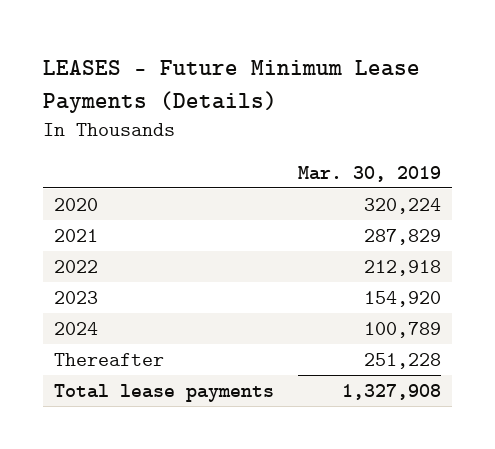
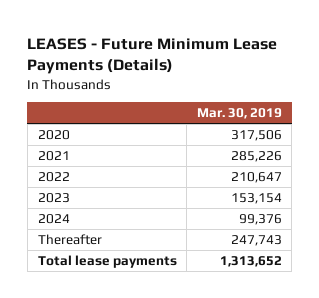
- 2020 | 320,224
- 2021 | 287,829
- 2022 | 212,918
- 2023 | 154,920
- 2024 | 100,789
- Thereafter | 251,228
- Total lease payments | 1,327,908
+ 2020 | 317,506
+ 2021 | 285,226
+ 2022 | 210,647
+ 2023 | 153,154
+ 2024 | 99,376
+ Thereafter | 247,743
+ Total lease payments | 1,313,652

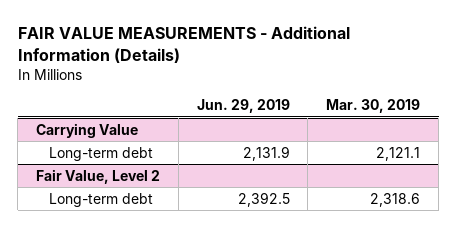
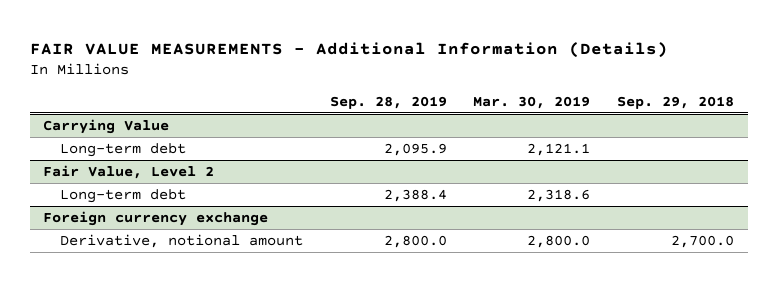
- | Jun. 29, 2019 | Mar. 30, 2019
+ | Sep. 28, 2019 | Mar. 30, 2019 | Sep. 29, 2018
+ Foreign currency exchange
+ Derivative, notional amount | 2,800.0 | 2,800.0 | 2,700.0

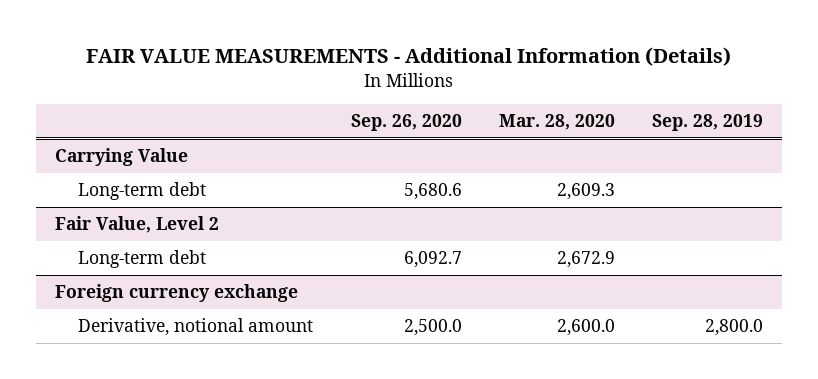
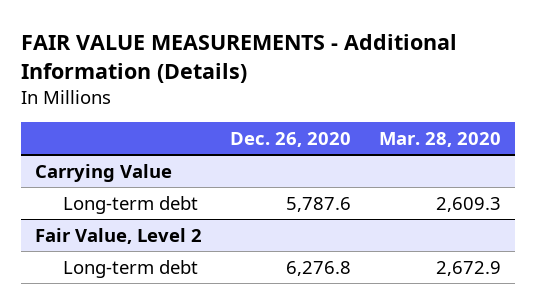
- | Sep. 26, 2020 | Mar. 28, 2020 | Sep. 28, 2019
+ | Dec. 26, 2020 | Mar. 28, 2020
- Foreign currency exchange
- Derivative, notional amount | 2,500.0 | 2,600.0 | 2,800.0

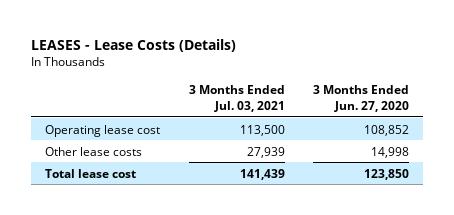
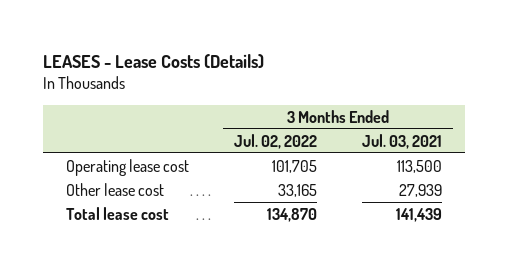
- | 3 Months Ended Jul. 03, 2021 | 3 Months Ended Jun. 27, 2020
+ | 3 Months Ended Jul. 02, 2022 | 3 Months Ended Jul. 03, 2021
- Other lease costs | 27,939 | 14,998
+ Other lease cost | 33,165 | 27,939

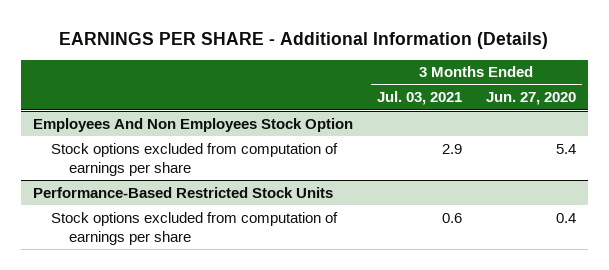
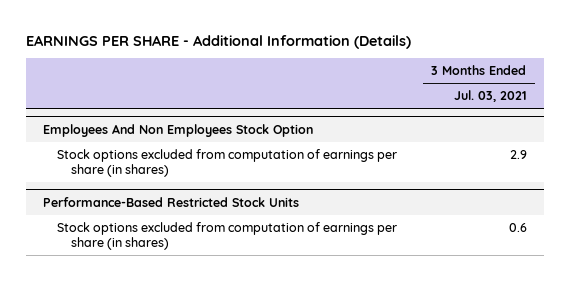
- | 3 Months Ended Jul. 03, 2021 | 3 Months Ended Jun. 27, 2020
+ | 3 Months Ended Jul. 03, 2021
@ Employees And Non Employees Stock Option
- Stock options excluded from computation of earnings per share | 2.9 | 5.4
+ Stock options excluded from computation of earnings per share (in shares) | 2.9
@ Performance-Based Restricted Stock Units
- Stock options excluded from computation of earnings per share | 0.6 | 0.4
+ Stock options excluded from computation of earnings per share (in shares) | 0.6

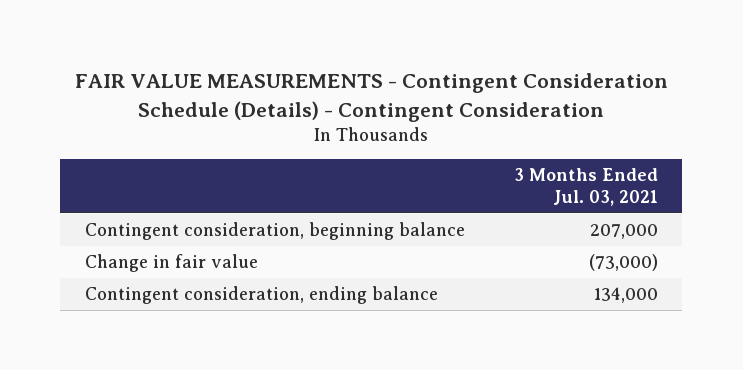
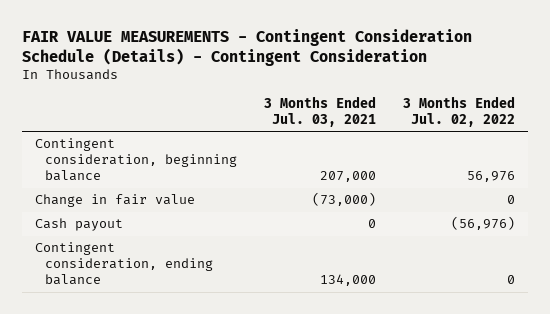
- | 3 Months Ended Jul. 03, 2021
+ | 3 Months Ended Jul. 03, 2021 | 3 Months Ended Jul. 02, 2022
+ Cash payout | 0 | (56,976)

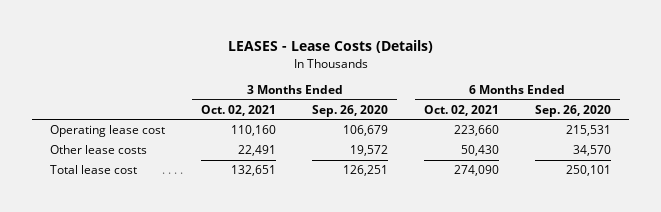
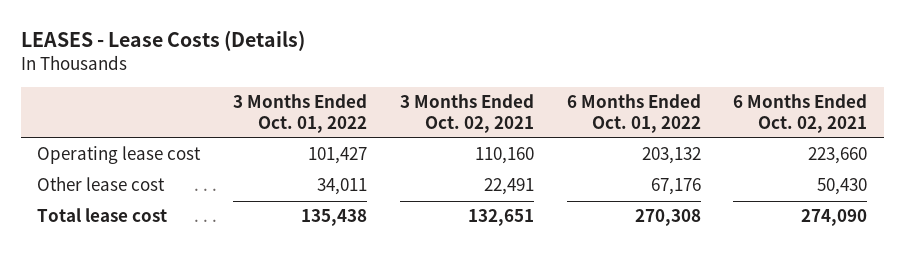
- | 3 Months Ended Oct. 02, 2021 | 3 Months Ended Sep. 26, 2020 | 6 Months Ended Oct. 02, 2021 | 6 Months Ended Sep. 26, 2020
+ | 3 Months Ended Oct. 01, 2022 | 3 Months Ended Oct. 02, 2021 | 6 Months Ended Oct. 01, 2022 | 6 Months Ended Oct. 02, 2021
- Other lease costs | 22,491 | 19,572 | 50,430 | 34,570
+ Other lease cost | 34,011 | 22,491 | 67,176 | 50,430

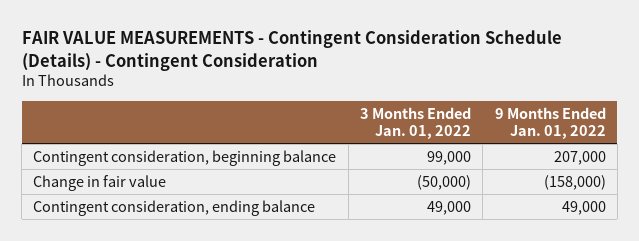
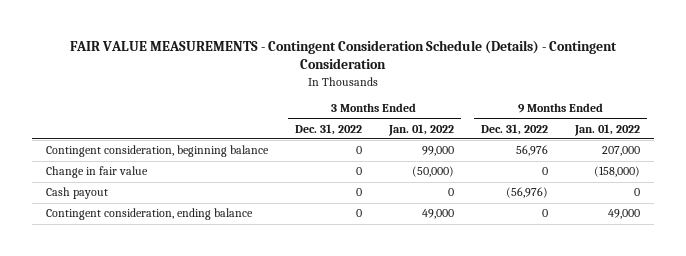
- | 3 Months Ended Jan. 01, 2022 | 9 Months Ended Jan. 01, 2022
+ | 3 Months Ended Dec. 31, 2022 | 3 Months Ended Jan. 01, 2022 | 9 Months Ended Dec. 31, 2022 | 9 Months Ended Jan. 01, 2022
+ Cash payout | 0 | 0 | (56,976) | 0

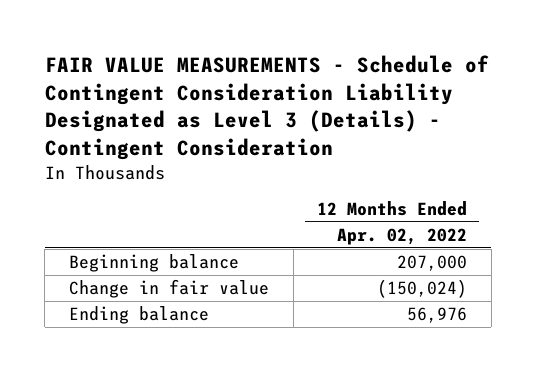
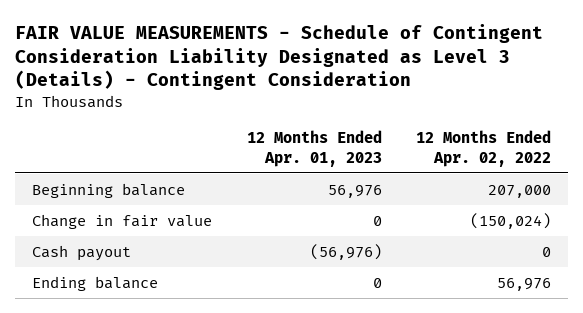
- | 12 Months Ended Apr. 02, 2022
+ | 12 Months Ended Apr. 01, 2023 | 12 Months Ended Apr. 02, 2022
+ Cash payout | (56,976) | 0

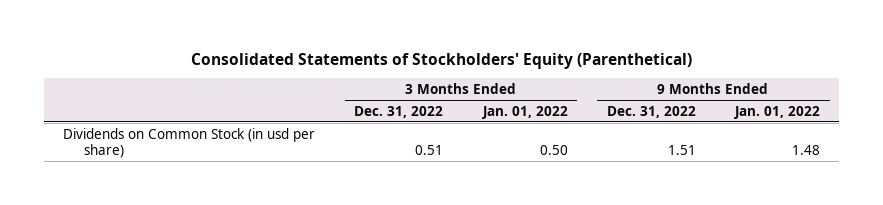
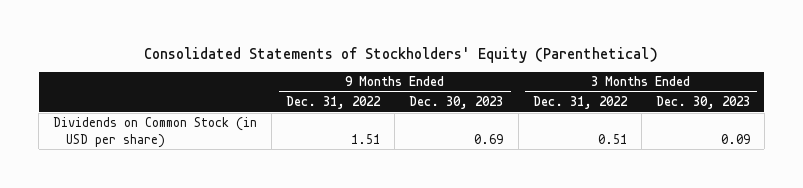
- | 3 Months Ended Dec. 31, 2022 | 3 Months Ended Jan. 01, 2022 | 9 Months Ended Dec. 31, 2022 | 9 Months Ended Jan. 01, 2022
+ | 9 Months Ended Dec. 31, 2022 | 9 Months Ended Dec. 30, 2023 | 3 Months Ended Dec. 31, 2022 | 3 Months Ended Dec. 30, 2023
- Dividends on Common Stock (in usd per share) | 0.51 | 0.50 | 1.51 | 1.48
+ Dividends on Common Stock (in USD per share) | 1.51 | 0.69 | 0.51 | 0.09

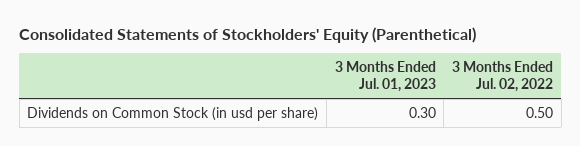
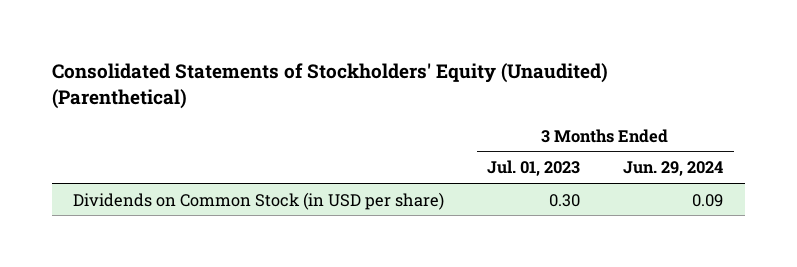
- Consolidated Statements of Stockholders' Equity (Parenthetical)
+ Consolidated Statements of Stockholders' Equity (Unaudited) (Parenthetical)
- | 3 Months Ended Jul. 01, 2023 | 3 Months Ended Jul. 02, 2022
+ | 3 Months Ended Jul. 01, 2023 | 3 Months Ended Jun. 29, 2024
- Dividends on Common Stock (in usd per share) | 0.30 | 0.50
+ Dividends on Common Stock (in USD per share) | 0.30 | 0.09

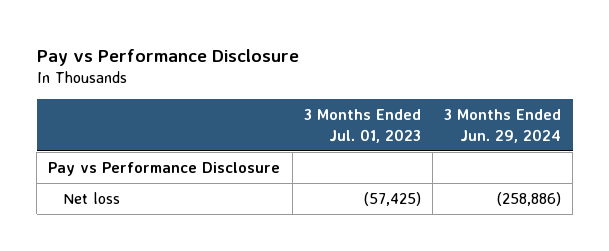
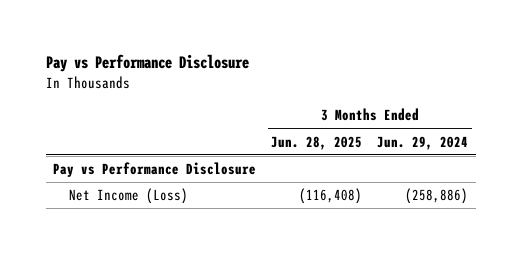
- | 3 Months Ended Jul. 01, 2023 | 3 Months Ended Jun. 29, 2024
+ | 3 Months Ended Jun. 28, 2025 | 3 Months Ended Jun. 29, 2024
- Net loss | (57,425) | (258,886)
+ Net Income (Loss) | (116,408) | (258,886)

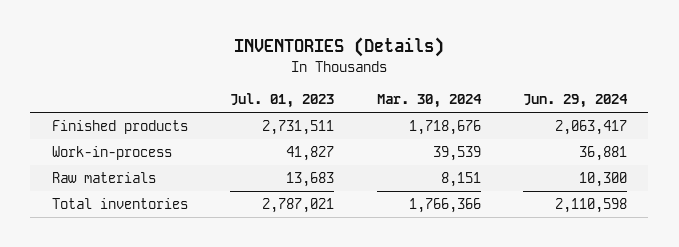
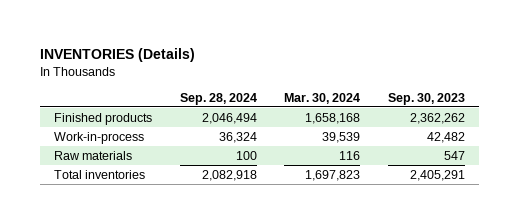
- | Jul. 01, 2023 | Mar. 30, 2024 | Jun. 29, 2024
+ | Sep. 28, 2024 | Mar. 30, 2024 | Sep. 30, 2023
- Finished products | 2,731,511 | 1,718,676 | 2,063,417
+ Finished products | 2,046,494 | 1,658,168 | 2,362,262
- Raw materials | 13,683 | 8,151 | 10,300
- Total inventories | 2,787,021 | 1,766,366 | 2,110,598
+ Raw materials | 100 | 116 | 547
+ Total inventories | 2,082,918 | 1,697,823 | 2,405,291

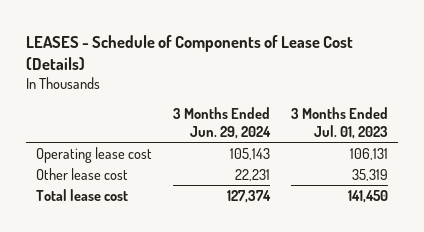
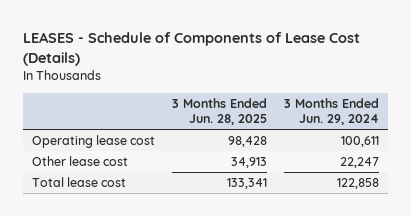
- | 3 Months Ended Jun. 29, 2024 | 3 Months Ended Jul. 01, 2023
+ | 3 Months Ended Jun. 28, 2025 | 3 Months Ended Jun. 29, 2024
- Operating lease cost | 105,143 | 106,131
- Other lease cost | 22,231 | 35,319
- Total lease cost | 127,374 | 141,450
+ Operating lease cost | 98,428 | 100,611
+ Other lease cost | 34,913 | 22,247
+ Total lease cost | 133,341 | 122,858

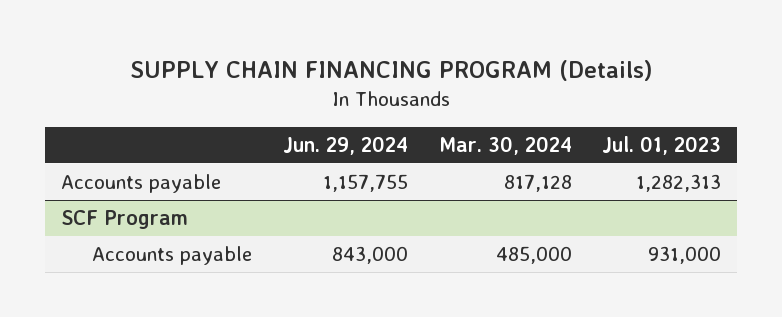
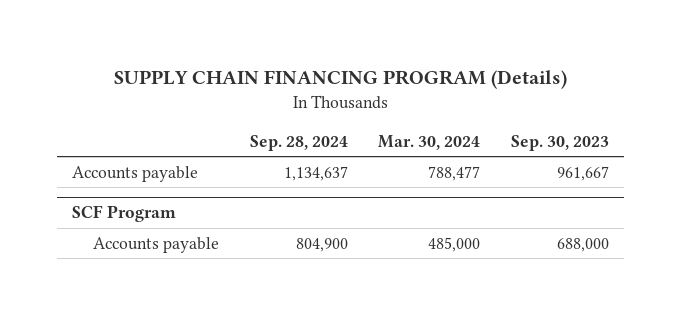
- | Jun. 29, 2024 | Mar. 30, 2024 | Jul. 01, 2023
+ | Sep. 28, 2024 | Mar. 30, 2024 | Sep. 30, 2023
- Accounts payable | 1,157,755 | 817,128 | 1,282,313
+ Accounts payable | 1,134,637 | 788,477 | 961,667

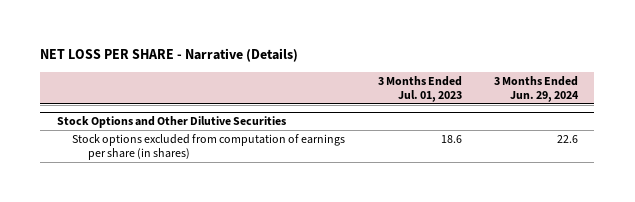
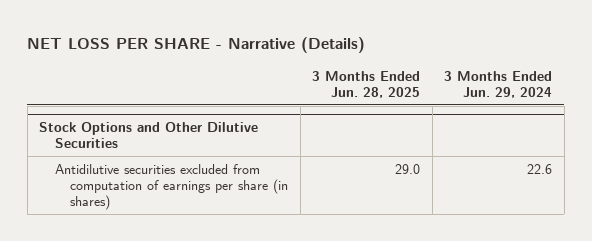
- | 3 Months Ended Jul. 01, 2023 | 3 Months Ended Jun. 29, 2024
+ | 3 Months Ended Jun. 28, 2025 | 3 Months Ended Jun. 29, 2024
@ Stock Options and Other Dilutive Securities
- Stock options excluded from computation of earnings per share (in shares) | 18.6 | 22.6
+ Antidilutive securities excluded from computation of earnings per share (in shares) | 29.0 | 22.6

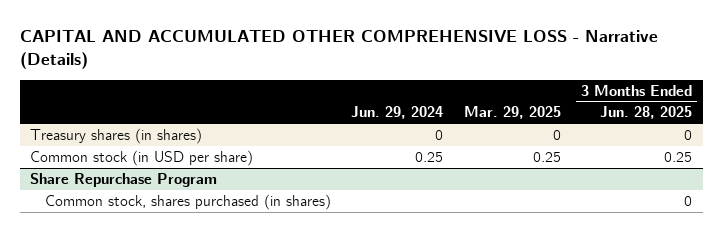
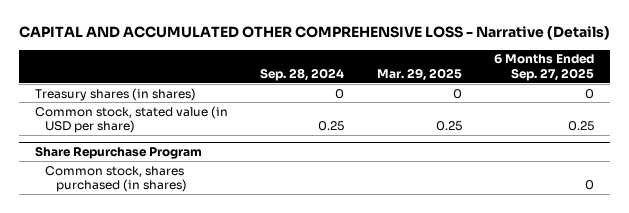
- | Jun. 29, 2024 | Mar. 29, 2025 | 3 Months Ended Jun. 28, 2025
+ | Sep. 28, 2024 | Mar. 29, 2025 | 6 Months Ended Sep. 27, 2025
- Common stock (in USD per share) | 0.25 | 0.25 | 0.25
+ Common stock, stated value (in USD per share) | 0.25 | 0.25 | 0.25

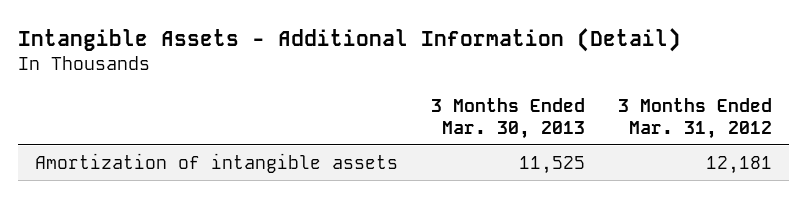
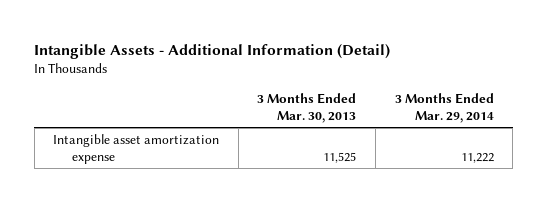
- | 3 Months Ended Mar. 30, 2013 | 3 Months Ended Mar. 31, 2012
+ | 3 Months Ended Mar. 30, 2013 | 3 Months Ended Mar. 29, 2014
- Amortization of intangible assets | 11,525 | 12,181
+ Intangible asset amortization expense | 11,525 | 11,222

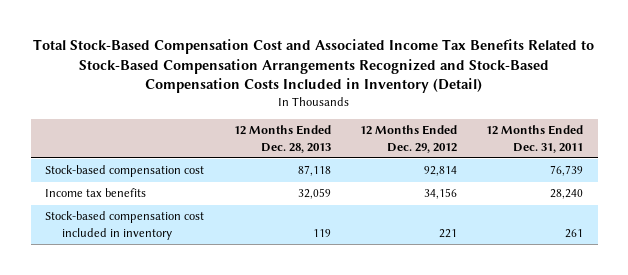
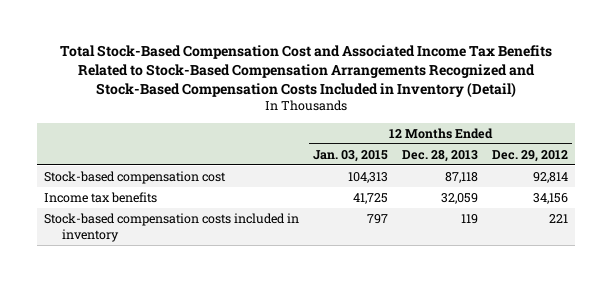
- | 12 Months Ended Dec. 28, 2013 | 12 Months Ended Dec. 29, 2012 | 12 Months Ended Dec. 31, 2011
+ | 12 Months Ended Jan. 03, 2015 | 12 Months Ended Dec. 28, 2013 | 12 Months Ended Dec. 29, 2012
- Stock-based compensation cost included in inventory | 119 | 221 | 261
+ Stock-based compensation costs included in inventory | 797 | 119 | 221

